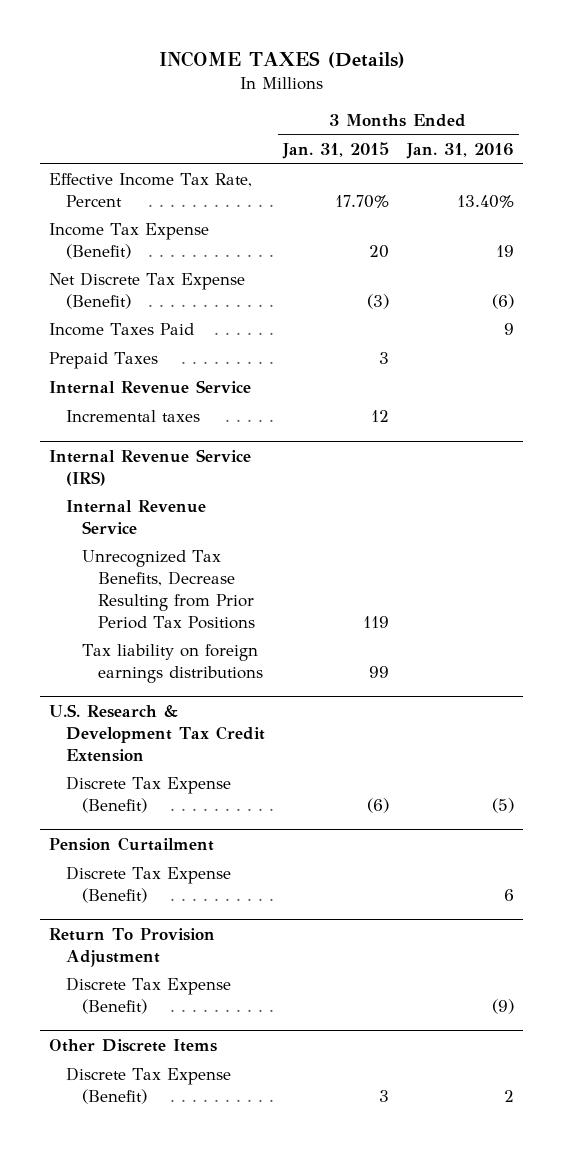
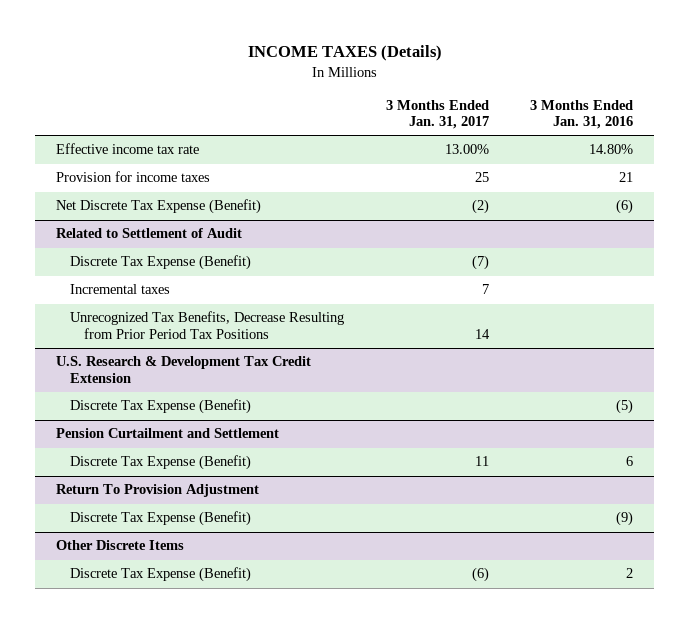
- | 3 Months Ended Jan. 31, 2015 | 3 Months Ended Jan. 31, 2016
+ | 3 Months Ended Jan. 31, 2017 | 3 Months Ended Jan. 31, 2016
- Effective Income Tax Rate, Percent | 17.70% | 13.40%
- Income Tax Expense (Benefit) | 20 | 19
+ Effective income tax rate | 13.00% | 14.80%
+ Provision for income taxes | 25 | 21
- Income Taxes Paid | | 9
- Prepaid Taxes | 3 |
- Internal Revenue Service
+ Related to Settlement of Audit
+ Discrete Tax Expense (Benefit) | (7) |
- Internal Revenue Service (IRS)
- Internal Revenue Service
- Tax liability on foreign earnings distributions | 99 |
- Pension Curtailment
+ Pension Curtailment and Settlement

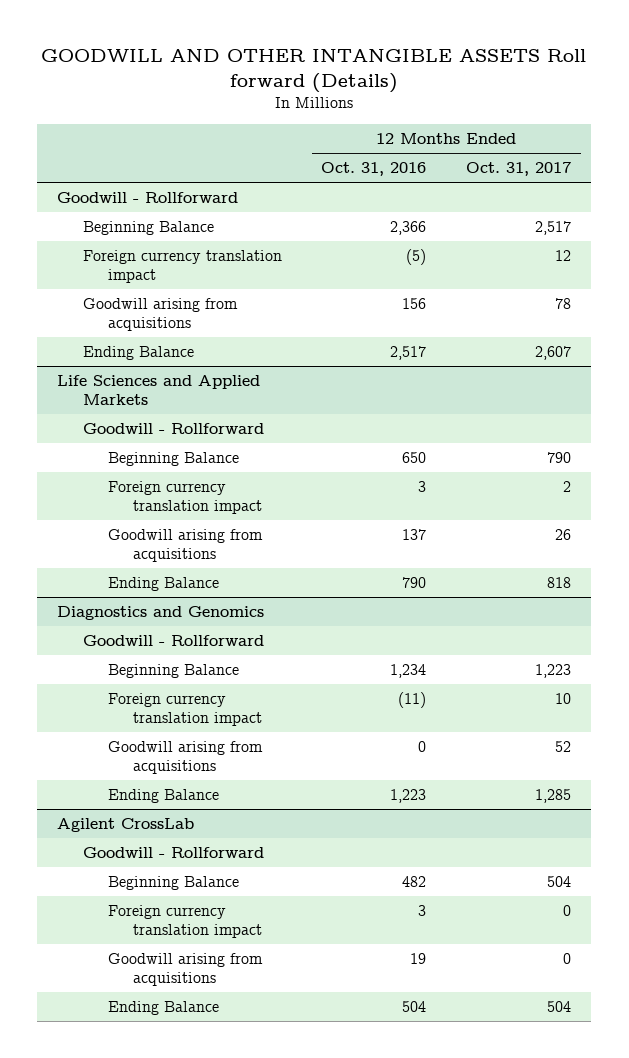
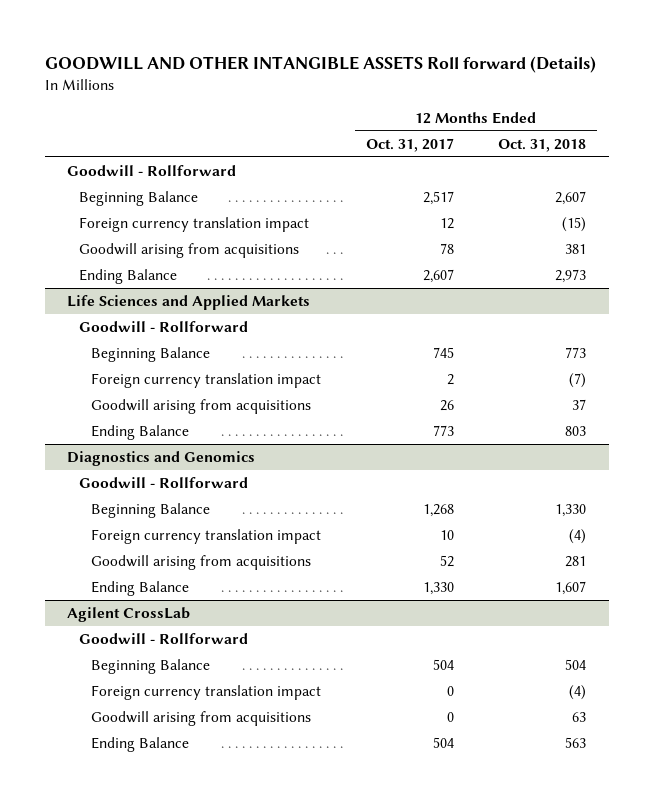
- | 12 Months Ended Oct. 31, 2016 | 12 Months Ended Oct. 31, 2017
+ | 12 Months Ended Oct. 31, 2017 | 12 Months Ended Oct. 31, 2018
@ Life Sciences and Applied Markets
- Beginning Balance | 650 | 790
+ Beginning Balance | 745 | 773
- Ending Balance | 790 | 818
+ Ending Balance | 773 | 803
@ Diagnostics and Genomics
- Beginning Balance | 1,234 | 1,223
+ Beginning Balance | 1,268 | 1,330
- Ending Balance | 1,223 | 1,285
+ Ending Balance | 1,330 | 1,607

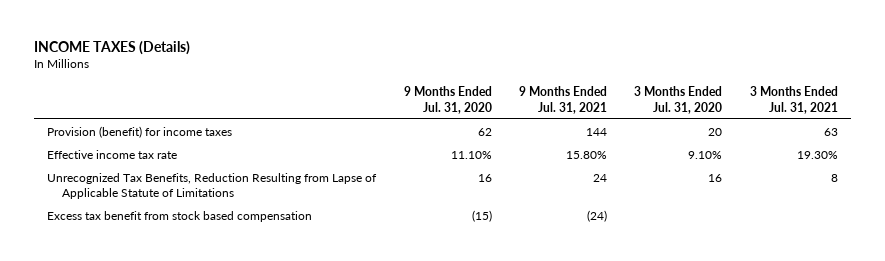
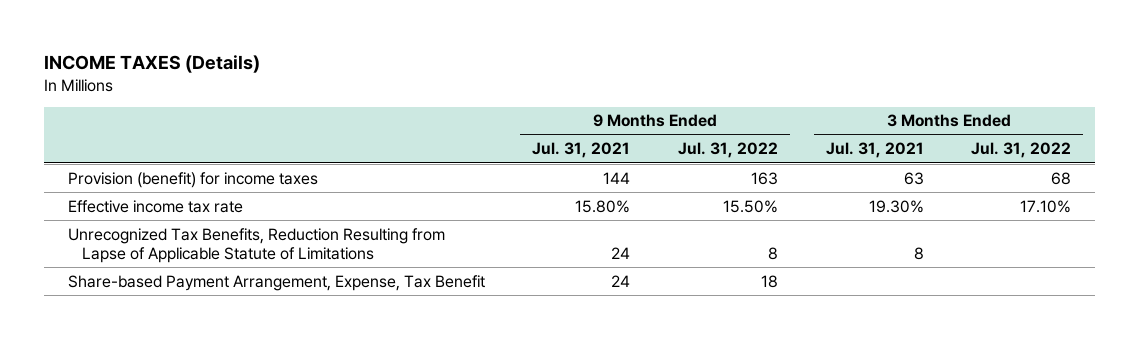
- | 9 Months Ended Jul. 31, 2020 | 9 Months Ended Jul. 31, 2021 | 3 Months Ended Jul. 31, 2020 | 3 Months Ended Jul. 31, 2021
+ | 9 Months Ended Jul. 31, 2021 | 9 Months Ended Jul. 31, 2022 | 3 Months Ended Jul. 31, 2021 | 3 Months Ended Jul. 31, 2022
- Excess tax benefit from stock based compensation | (15) | (24) | |
+ Share-based Payment Arrangement, Expense, Tax Benefit | 24 | 18 | |

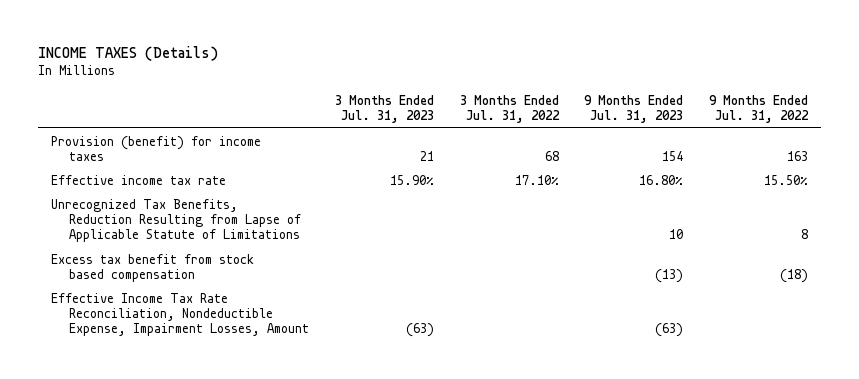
- | 9 Months Ended Jul. 31, 2021 | 9 Months Ended Jul. 31, 2022 | 3 Months Ended Jul. 31, 2021 | 3 Months Ended Jul. 31, 2022
+ | 3 Months Ended Jul. 31, 2023 | 3 Months Ended Jul. 31, 2022 | 9 Months Ended Jul. 31, 2023 | 9 Months Ended Jul. 31, 2022
- Share-based Payment Arrangement, Expense, Tax Benefit | 24 | 18 | |
+ Excess tax benefit from stock based compensation | | | (13) | (18)
+ Effective Income Tax Rate Reconciliation, Nondeductible Expense, Impairment Losses, Amount | (63) | | (63) |

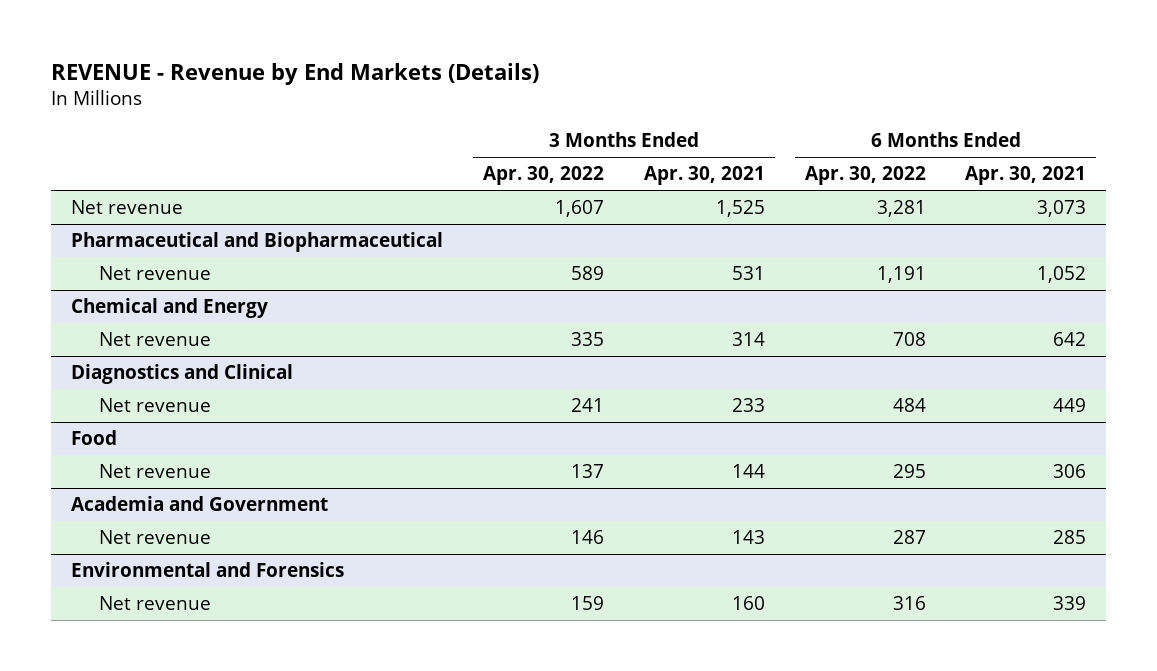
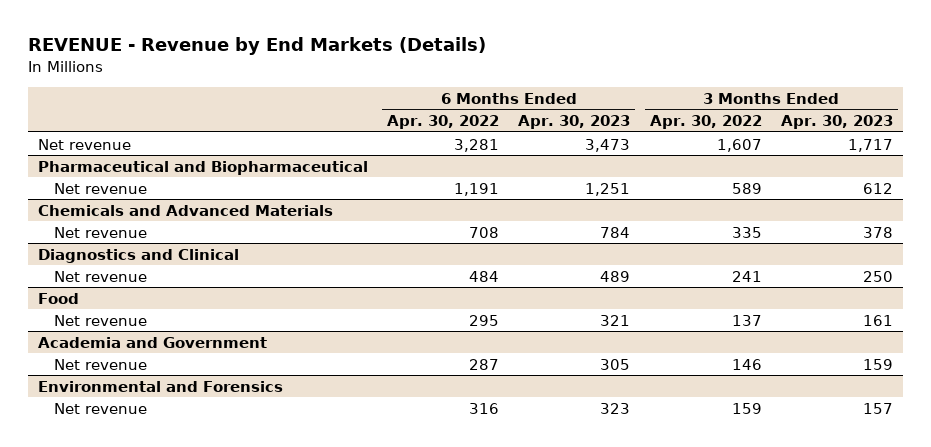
- | 3 Months Ended Apr. 30, 2022 | 3 Months Ended Apr. 30, 2021 | 6 Months Ended Apr. 30, 2022 | 6 Months Ended Apr. 30, 2021
+ | 6 Months Ended Apr. 30, 2022 | 6 Months Ended Apr. 30, 2023 | 3 Months Ended Apr. 30, 2022 | 3 Months Ended Apr. 30, 2023
- Chemical and Energy
+ Chemicals and Advanced Materials

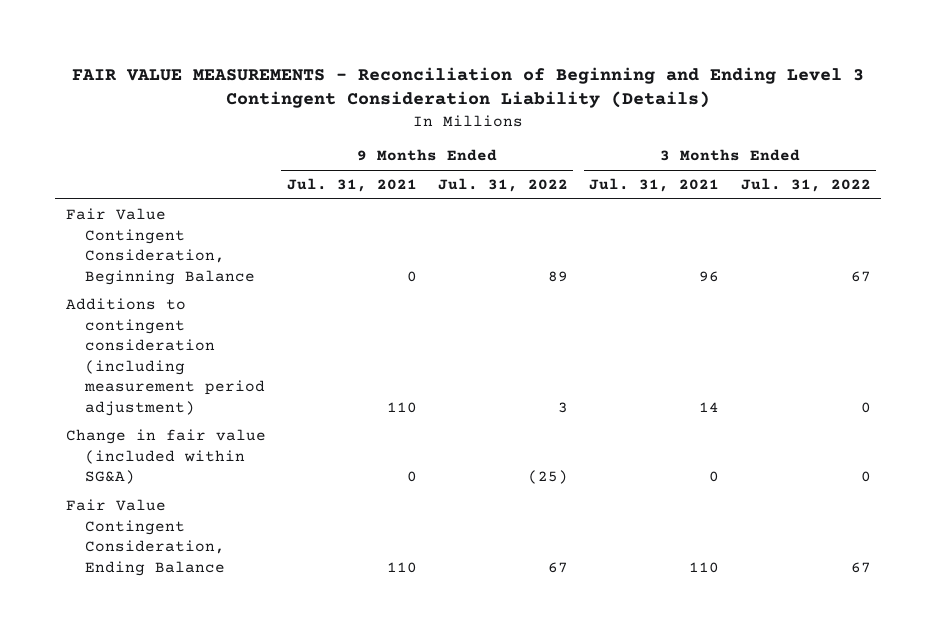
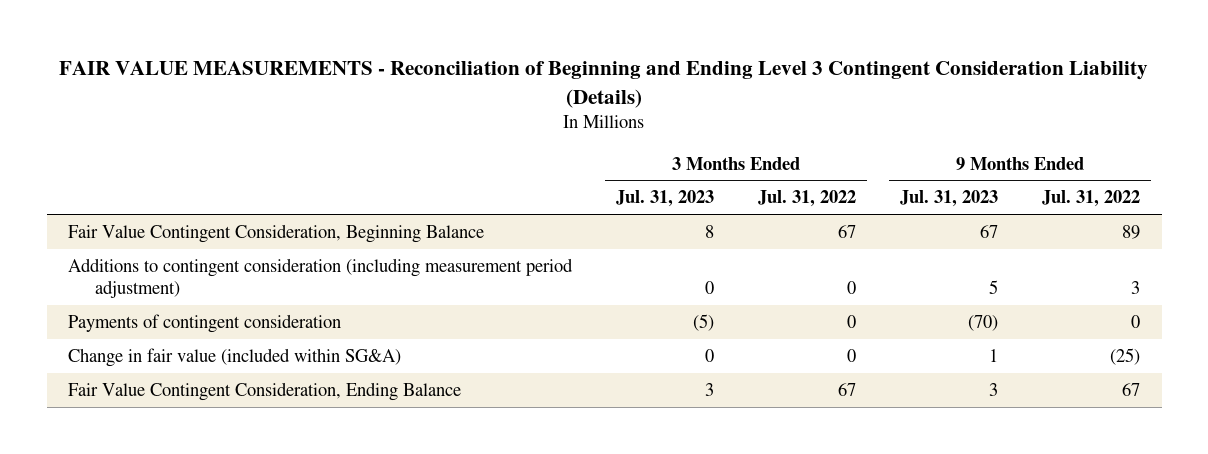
- | 9 Months Ended Jul. 31, 2021 | 9 Months Ended Jul. 31, 2022 | 3 Months Ended Jul. 31, 2021 | 3 Months Ended Jul. 31, 2022
+ | 3 Months Ended Jul. 31, 2023 | 3 Months Ended Jul. 31, 2022 | 9 Months Ended Jul. 31, 2023 | 9 Months Ended Jul. 31, 2022
+ Payments of contingent consideration | (5) | 0 | (70) | 0

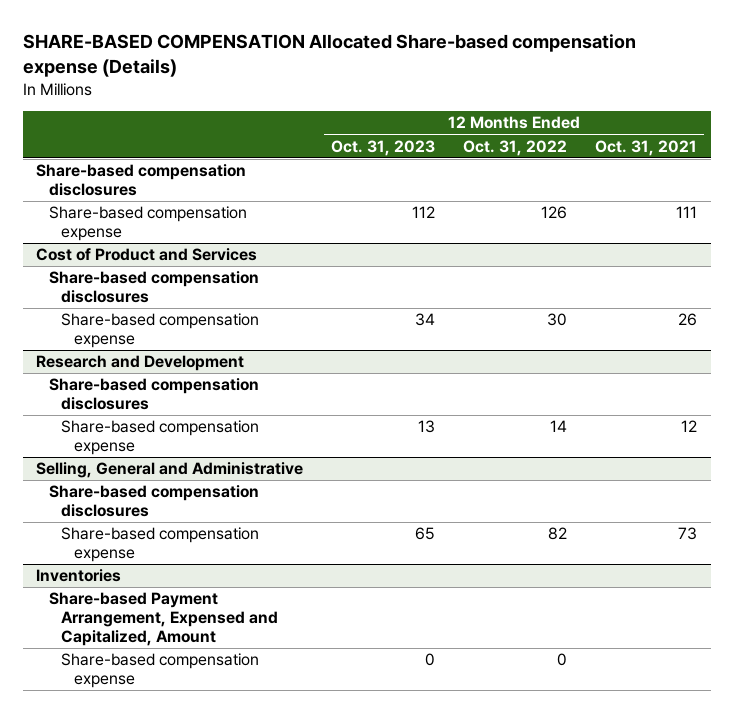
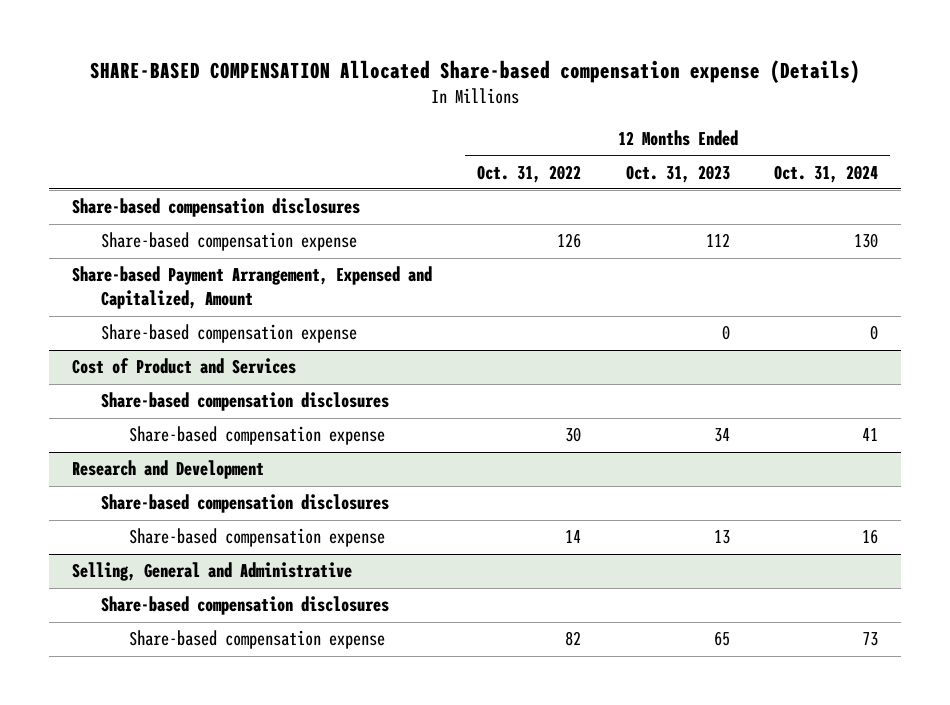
- | 12 Months Ended Oct. 31, 2023 | 12 Months Ended Oct. 31, 2022 | 12 Months Ended Oct. 31, 2021
+ | 12 Months Ended Oct. 31, 2022 | 12 Months Ended Oct. 31, 2023 | 12 Months Ended Oct. 31, 2024
+ Share-based Payment Arrangement, Expensed and Capitalized, Amount
+ Share-based compensation expense | | 0 | 0
- Inventories
- Share-based Payment Arrangement, Expensed and Capitalized, Amount
- Share-based compensation expense | 0 | 0 |

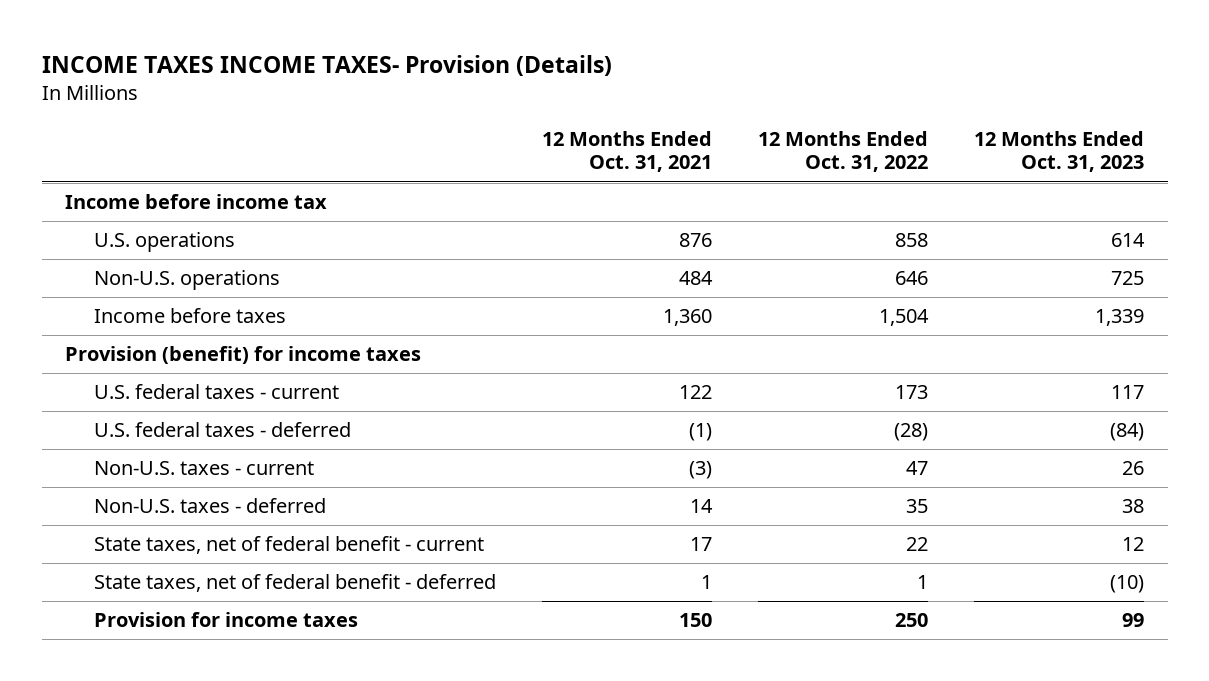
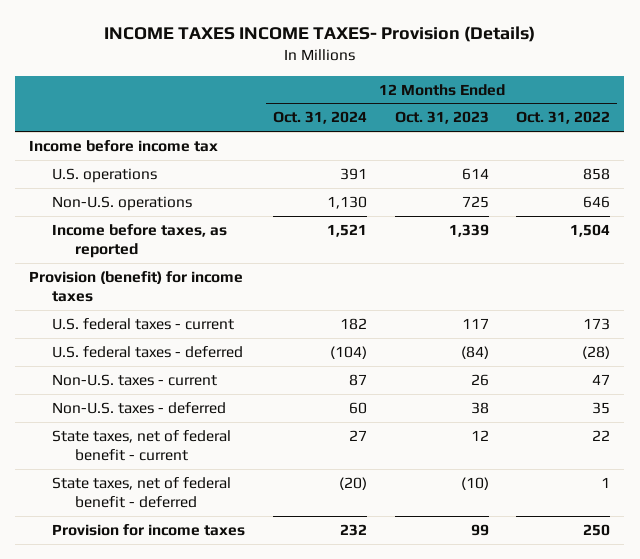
- | 12 Months Ended Oct. 31, 2021 | 12 Months Ended Oct. 31, 2022 | 12 Months Ended Oct. 31, 2023
+ | 12 Months Ended Oct. 31, 2024 | 12 Months Ended Oct. 31, 2023 | 12 Months Ended Oct. 31, 2022
- Income before taxes | 1,360 | 1,504 | 1,339
+ Income before taxes, as reported | 1,521 | 1,339 | 1,504

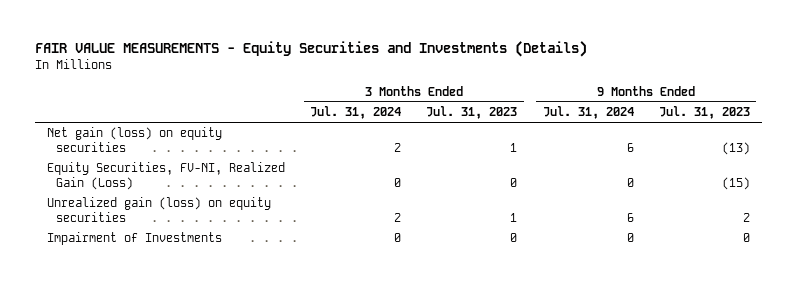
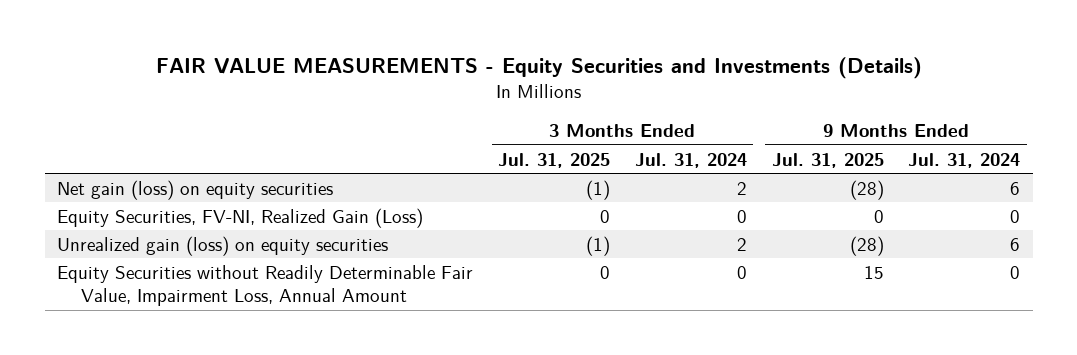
- | 3 Months Ended Jul. 31, 2024 | 3 Months Ended Jul. 31, 2023 | 9 Months Ended Jul. 31, 2024 | 9 Months Ended Jul. 31, 2023
+ | 3 Months Ended Jul. 31, 2025 | 3 Months Ended Jul. 31, 2024 | 9 Months Ended Jul. 31, 2025 | 9 Months Ended Jul. 31, 2024
- Impairment of Investments | 0 | 0 | 0 | 0
+ Equity Securities without Readily Determinable Fair Value, Impairment Loss, Annual Amount | 0 | 0 | 15 | 0

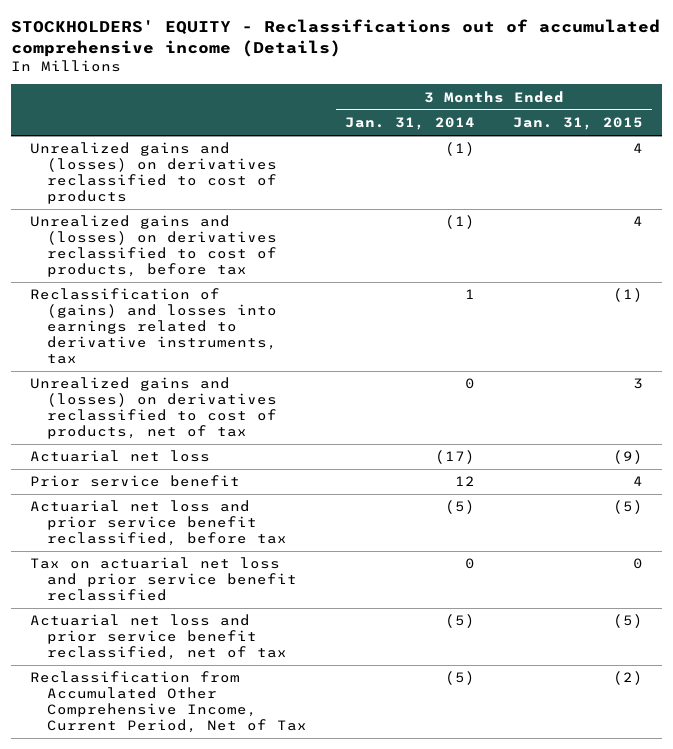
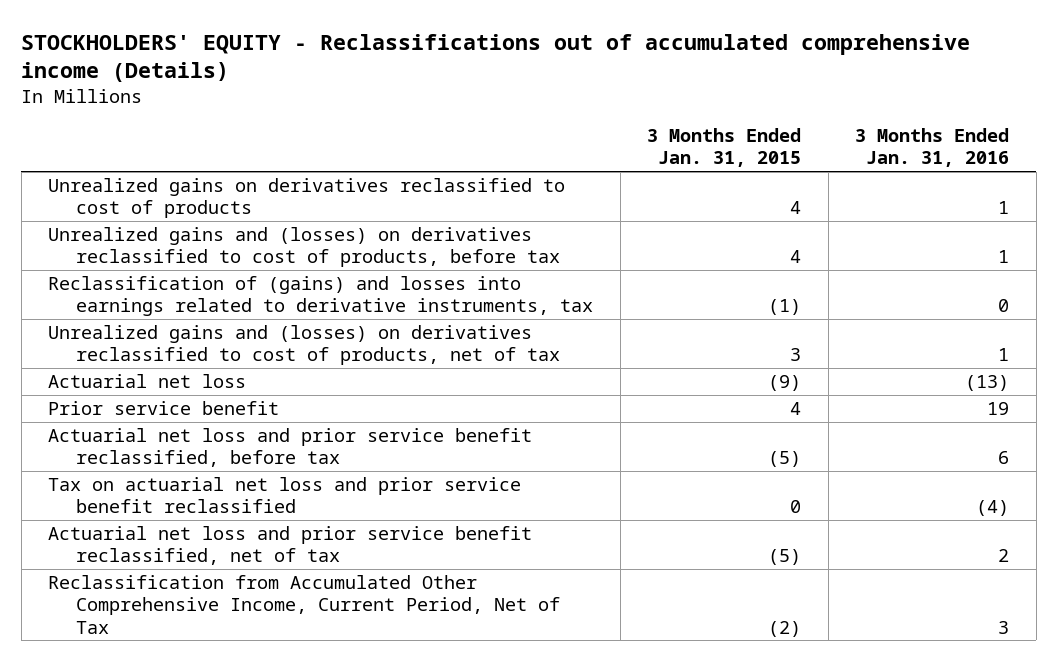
- | 3 Months Ended Jan. 31, 2014 | 3 Months Ended Jan. 31, 2015
+ | 3 Months Ended Jan. 31, 2015 | 3 Months Ended Jan. 31, 2016
- Unrealized gains and (losses) on derivatives reclassified to cost of products | (1) | 4
+ Unrealized gains on derivatives reclassified to cost of products | 4 | 1

